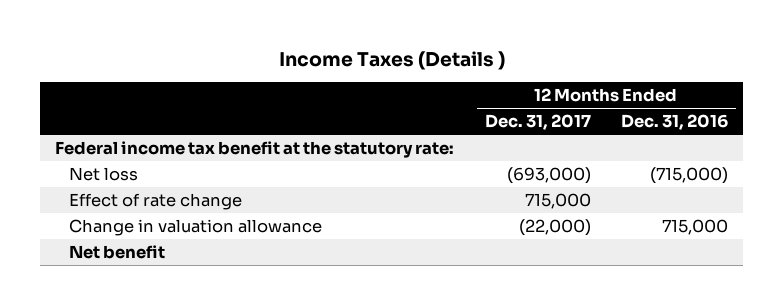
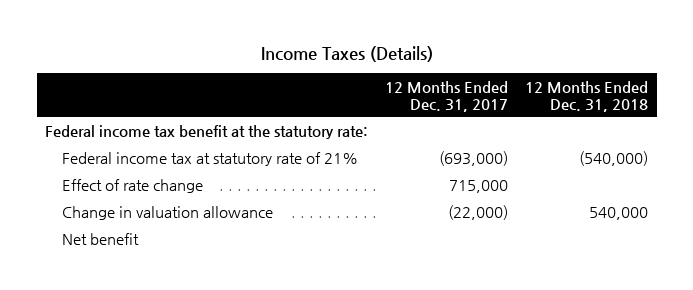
- Income Taxes (Details )
+ Income Taxes (Details)
- | 12 Months Ended Dec. 31, 2017 | 12 Months Ended Dec. 31, 2016
+ | 12 Months Ended Dec. 31, 2017 | 12 Months Ended Dec. 31, 2018
- Net loss | (693,000) | (715,000)
+ Federal income tax at statutory rate of 21% | (693,000) | (540,000)

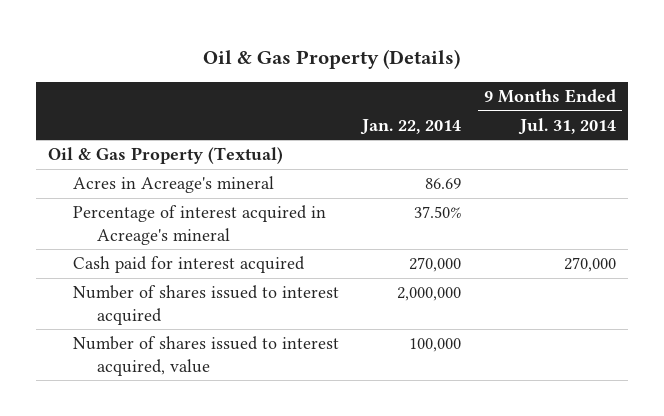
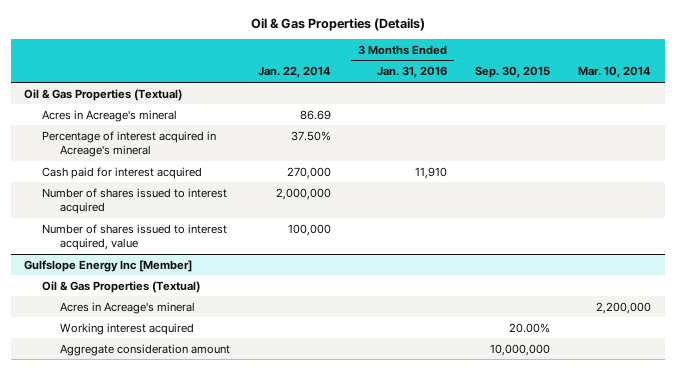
- Oil & Gas Property (Details)
+ Oil & Gas Properties (Details)
- | Jan. 22, 2014 | 9 Months Ended Jul. 31, 2014
+ | Jan. 22, 2014 | 3 Months Ended Jan. 31, 2016 | Sep. 30, 2015 | Mar. 10, 2014
- Oil & Gas Property (Textual)
+ Oil & Gas Properties (Textual)
+ Gulfslope Energy Inc [Member]
+ Oil & Gas Properties (Textual)
+ Acres in Acreage's mineral | | | | 2,200,000
+ Working interest acquired | | | 20.00% |
+ Aggregate consideration amount | | | 10,000,000 |

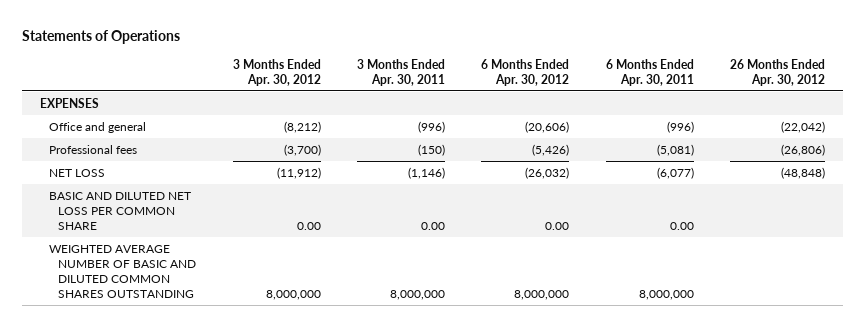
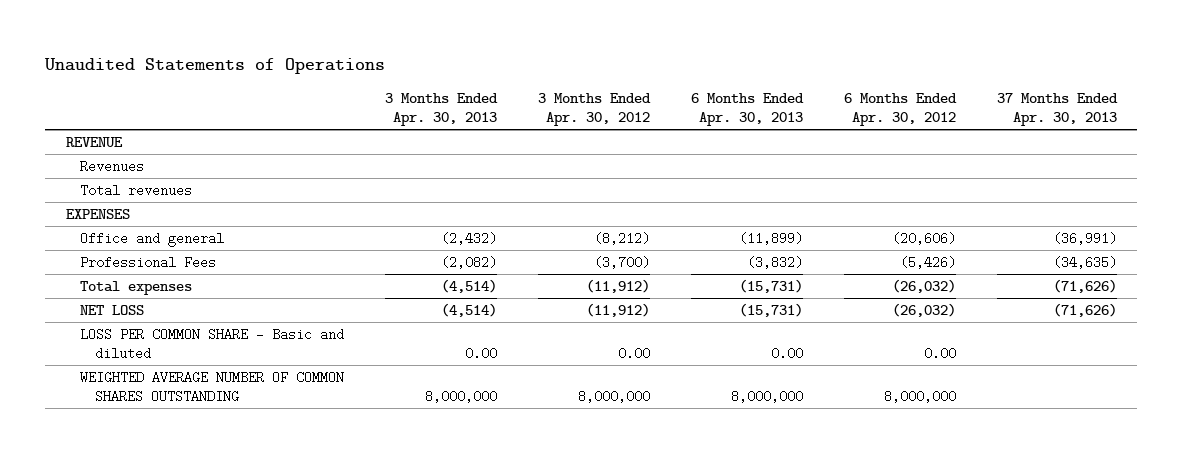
- Statements of Operations
+ Unaudited Statements of Operations
- | 3 Months Ended Apr. 30, 2012 | 3 Months Ended Apr. 30, 2011 | 6 Months Ended Apr. 30, 2012 | 6 Months Ended Apr. 30, 2011 | 26 Months Ended Apr. 30, 2012
+ | 3 Months Ended Apr. 30, 2013 | 3 Months Ended Apr. 30, 2012 | 6 Months Ended Apr. 30, 2013 | 6 Months Ended Apr. 30, 2012 | 37 Months Ended Apr. 30, 2013
+ REVENUE
+ Revenues
+ Total revenues
- Professional fees | (3,700) | (150) | (5,426) | (5,081) | (26,806)
+ Professional Fees | (2,082) | (3,700) | (3,832) | (5,426) | (34,635)
+ Total expenses | (4,514) | (11,912) | (15,731) | (26,032) | (71,626)
- BASIC AND DILUTED NET LOSS PER COMMON SHARE | 0.00 | 0.00 | 0.00 | 0.00 |
- WEIGHTED AVERAGE NUMBER OF BASIC AND DILUTED COMMON SHARES OUTSTANDING | 8,000,000 | 8,000,000 | 8,000,000 | 8,000,000 |
+ LOSS PER COMMON SHARE - Basic and diluted | 0.00 | 0.00 | 0.00 | 0.00 |
+ WEIGHTED AVERAGE NUMBER OF COMMON SHARES OUTSTANDING | 8,000,000 | 8,000,000 | 8,000,000 | 8,000,000 |

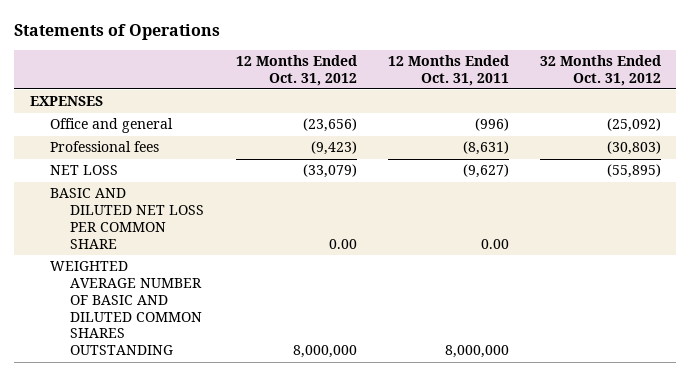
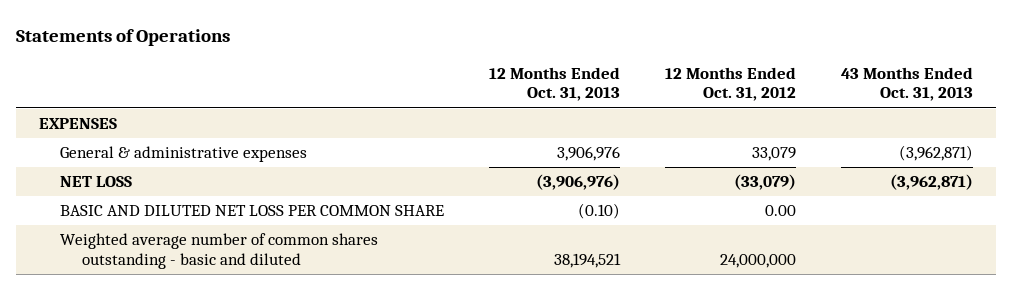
- | 12 Months Ended Oct. 31, 2012 | 12 Months Ended Oct. 31, 2011 | 32 Months Ended Oct. 31, 2012
+ | 12 Months Ended Oct. 31, 2013 | 12 Months Ended Oct. 31, 2012 | 43 Months Ended Oct. 31, 2013
- Office and general | (23,656) | (996) | (25,092)
- Professional fees | (9,423) | (8,631) | (30,803)
+ General & administrative expenses | 3,906,976 | 33,079 | (3,962,871)
- WEIGHTED AVERAGE NUMBER OF BASIC AND DILUTED COMMON SHARES OUTSTANDING | 8,000,000 | 8,000,000 |
+ Weighted average number of common shares outstanding - basic and diluted | 38,194,521 | 24,000,000 |

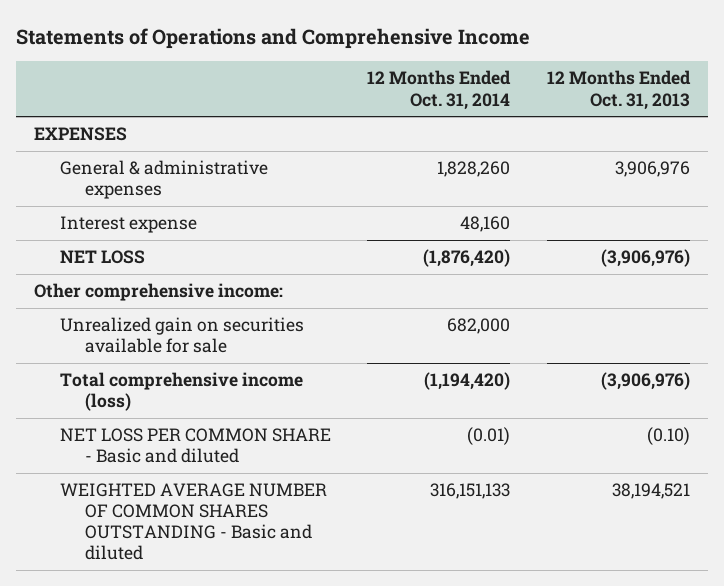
- Statements of Operations
+ Statements of Operations and Comprehensive Income
- | 12 Months Ended Oct. 31, 2013 | 12 Months Ended Oct. 31, 2012 | 43 Months Ended Oct. 31, 2013
+ | 12 Months Ended Oct. 31, 2014 | 12 Months Ended Oct. 31, 2013
+ Interest expense | 48,160 |
- BASIC AND DILUTED NET LOSS PER COMMON SHARE | (0.10) | 0.00 |
- Weighted average number of common shares outstanding - basic and diluted | 38,194,521 | 24,000,000 |
+ Other comprehensive income:
+ Unrealized gain on securities available for sale | 682,000 |
+ Total comprehensive income (loss) | (1,194,420) | (3,906,976)
+ NET LOSS PER COMMON SHARE - Basic and diluted | (0.01) | (0.10)
+ WEIGHTED AVERAGE NUMBER OF COMMON SHARES OUTSTANDING - Basic and diluted | 316,151,133 | 38,194,521

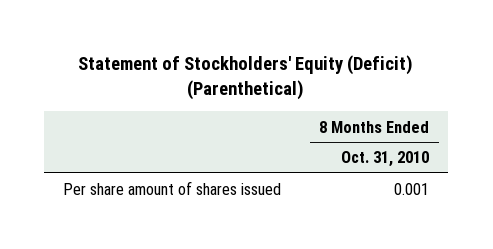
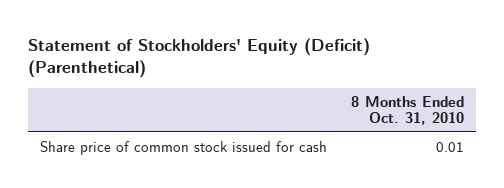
- Per share amount of shares issued | 0.001
+ Share price of common stock issued for cash | 0.01

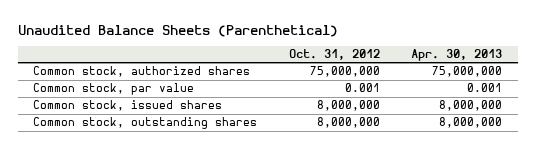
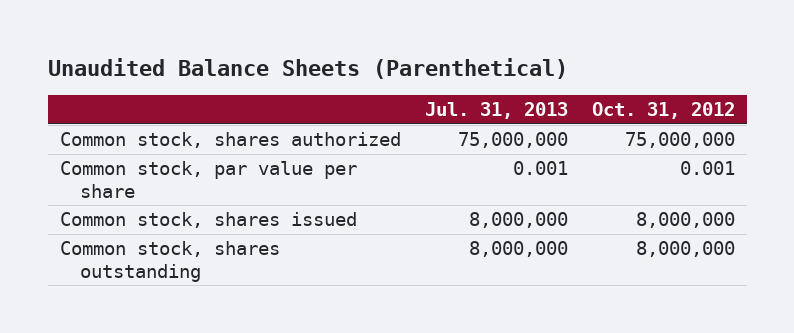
- | Oct. 31, 2012 | Apr. 30, 2013
+ | Jul. 31, 2013 | Oct. 31, 2012
- Common stock, authorized shares | 75,000,000 | 75,000,000
- Common stock, par value | 0.001 | 0.001
- Common stock, issued shares | 8,000,000 | 8,000,000
- Common stock, outstanding shares | 8,000,000 | 8,000,000
+ Common stock, shares authorized | 75,000,000 | 75,000,000
+ Common stock, par value per share | 0.001 | 0.001
+ Common stock, shares issued | 8,000,000 | 8,000,000
+ Common stock, shares outstanding | 8,000,000 | 8,000,000

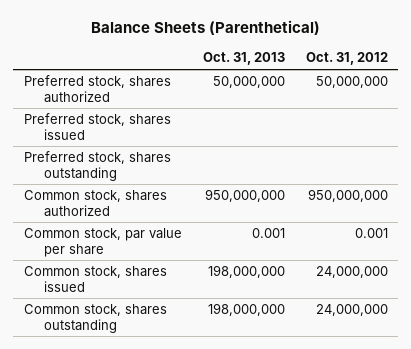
- Unaudited Balance Sheets (Parenthetical)
+ Balance Sheets (Parenthetical)
- | Jul. 31, 2013 | Oct. 31, 2012
+ | Oct. 31, 2013 | Oct. 31, 2012
- Common stock, shares authorized | 75,000,000 | 75,000,000
+ Preferred stock, shares authorized | 50,000,000 | 50,000,000
+ Preferred stock, shares issued
+ Preferred stock, shares outstanding
+ Common stock, shares authorized | 950,000,000 | 950,000,000
- Common stock, shares issued | 8,000,000 | 8,000,000
- Common stock, shares outstanding | 8,000,000 | 8,000,000
+ Common stock, shares issued | 198,000,000 | 24,000,000
+ Common stock, shares outstanding | 198,000,000 | 24,000,000

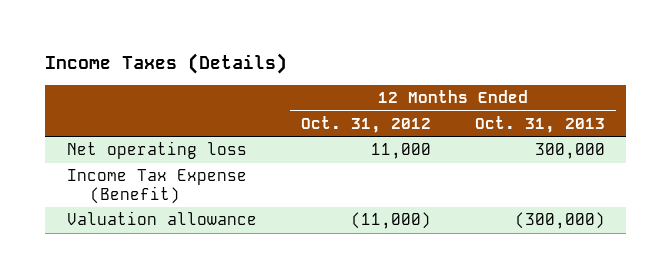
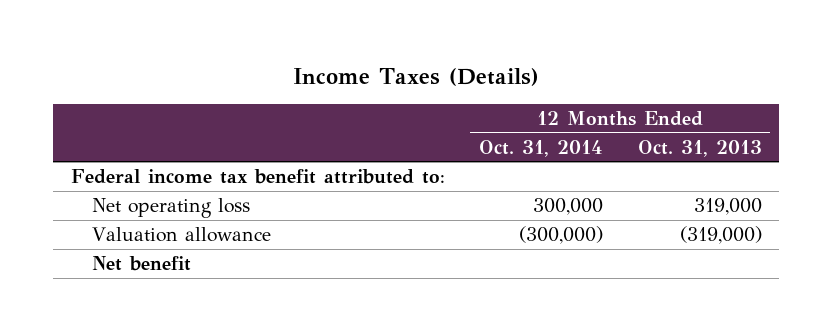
- | 12 Months Ended Oct. 31, 2012 | 12 Months Ended Oct. 31, 2013
+ | 12 Months Ended Oct. 31, 2014 | 12 Months Ended Oct. 31, 2013
- Net operating loss | 11,000 | 300,000
- Income Tax Expense (Benefit)
- Valuation allowance | (11,000) | (300,000)
+ Federal income tax benefit attributed to:
+ Net operating loss | 300,000 | 319,000
+ Valuation allowance | (300,000) | (319,000)
+ Net benefit

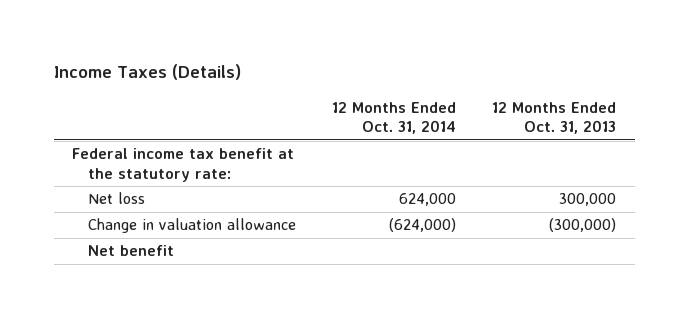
- Federal income tax benefit attributed to:
- Net operating loss | 300,000 | 319,000
- Valuation allowance | (300,000) | (319,000)
+ Federal income tax benefit at the statutory rate:
+ Net loss | 624,000 | 300,000
+ Change in valuation allowance | (624,000) | (300,000)

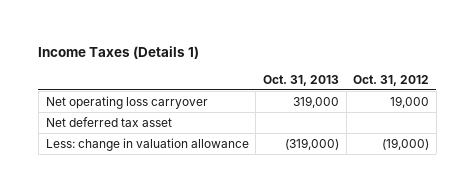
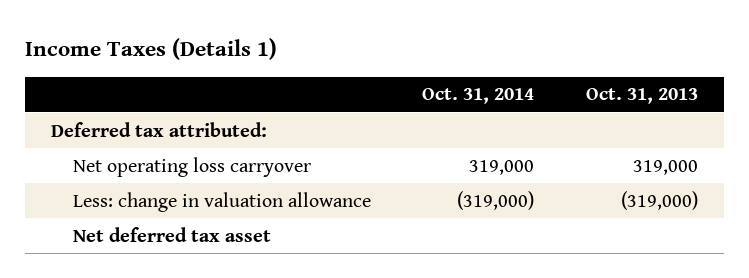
- | Oct. 31, 2013 | Oct. 31, 2012
+ | Oct. 31, 2014 | Oct. 31, 2013
+ Deferred tax attributed:
moved down: Net deferred tax asset

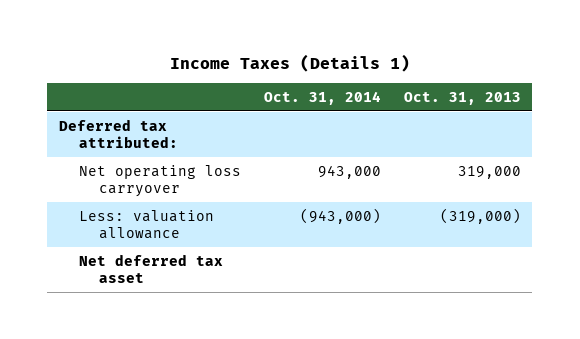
- Net operating loss carryover | 319,000 | 319,000
- Less: change in valuation allowance | (319,000) | (319,000)
+ Net operating loss carryover | 943,000 | 319,000
+ Less: valuation allowance | (943,000) | (319,000)

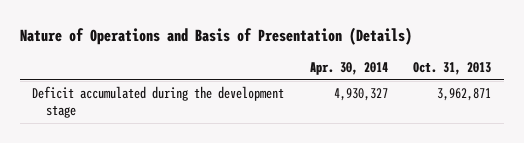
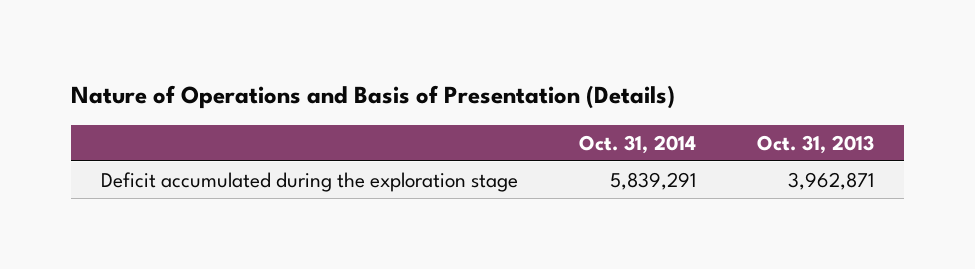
- | Apr. 30, 2014 | Oct. 31, 2013
+ | Oct. 31, 2014 | Oct. 31, 2013
- Deficit accumulated during the development stage | 4,930,327 | 3,962,871
+ Deficit accumulated during the exploration stage | 5,839,291 | 3,962,871

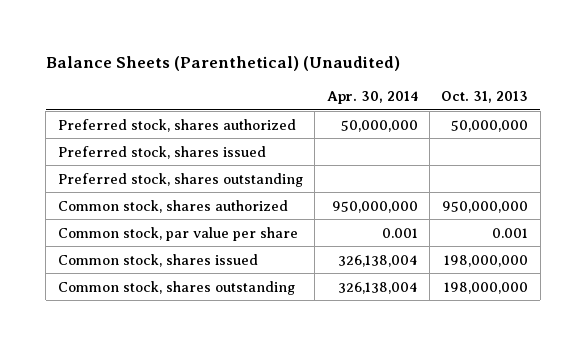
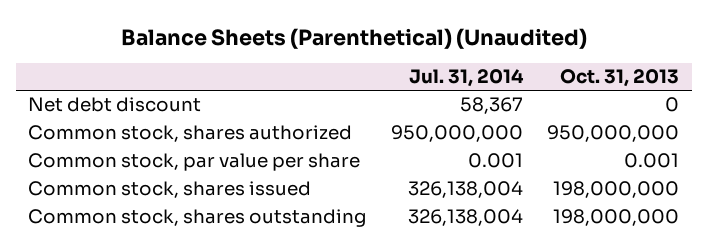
- | Apr. 30, 2014 | Oct. 31, 2013
+ | Jul. 31, 2014 | Oct. 31, 2013
- Preferred stock, shares authorized | 50,000,000 | 50,000,000
- Preferred stock, shares issued
- Preferred stock, shares outstanding
+ Net debt discount | 58,367 | 0

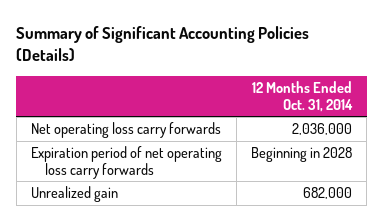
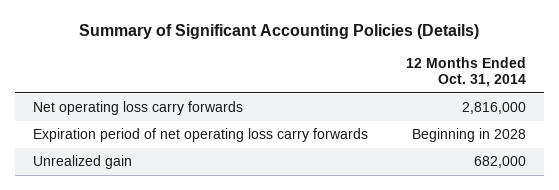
- Net operating loss carry forwards | 2,036,000
+ Net operating loss carry forwards | 2,816,000

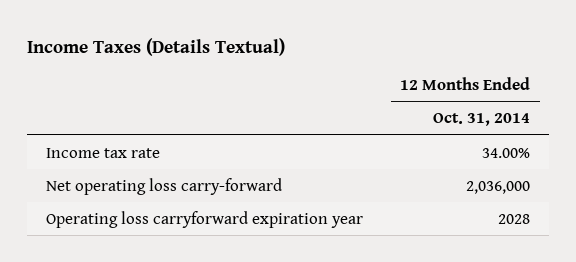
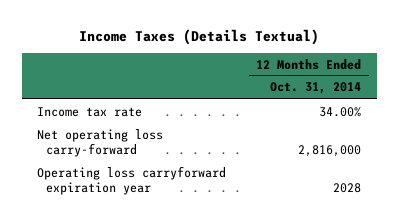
- Net operating loss carry-forward | 2,036,000
+ Net operating loss carry-forward | 2,816,000

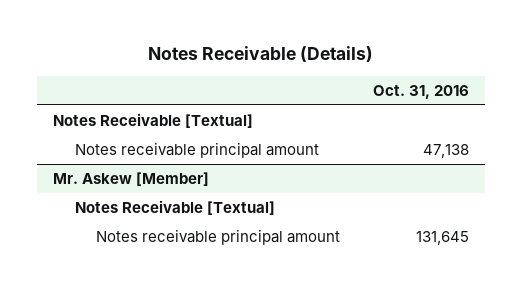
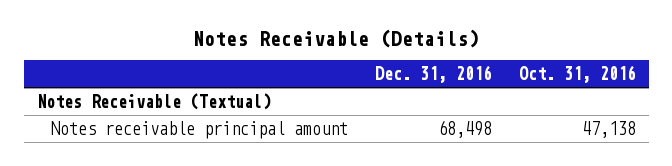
- | Oct. 31, 2016
+ | Dec. 31, 2016 | Oct. 31, 2016
- Notes Receivable [Textual]
+ Notes Receivable (Textual)
- Mr. Askew [Member]
- Notes Receivable [Textual]
- Notes receivable principal amount | 131,645

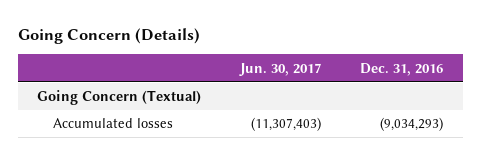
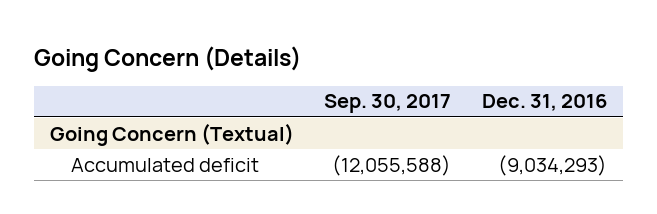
- | Jun. 30, 2017 | Dec. 31, 2016
+ | Sep. 30, 2017 | Dec. 31, 2016
- Accumulated losses | (11,307,403) | (9,034,293)
+ Accumulated deficit | (12,055,588) | (9,034,293)

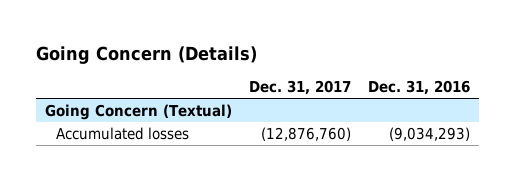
- | Sep. 30, 2017 | Dec. 31, 2016
+ | Dec. 31, 2017 | Dec. 31, 2016
- Accumulated deficit | (12,055,588) | (9,034,293)
+ Accumulated losses | (12,876,760) | (9,034,293)

